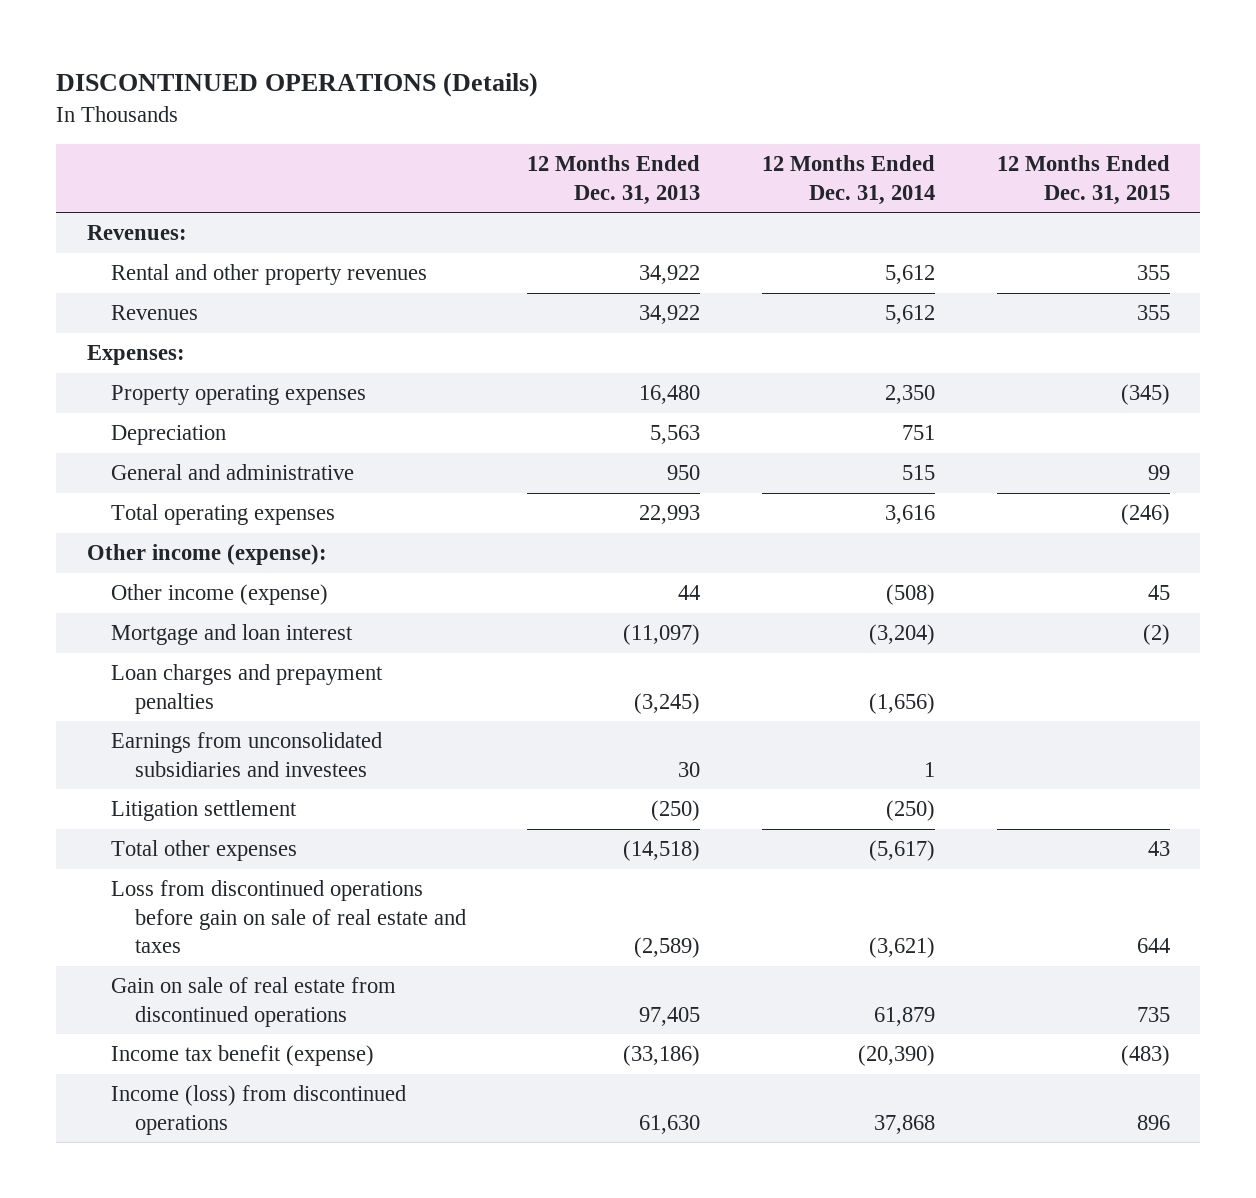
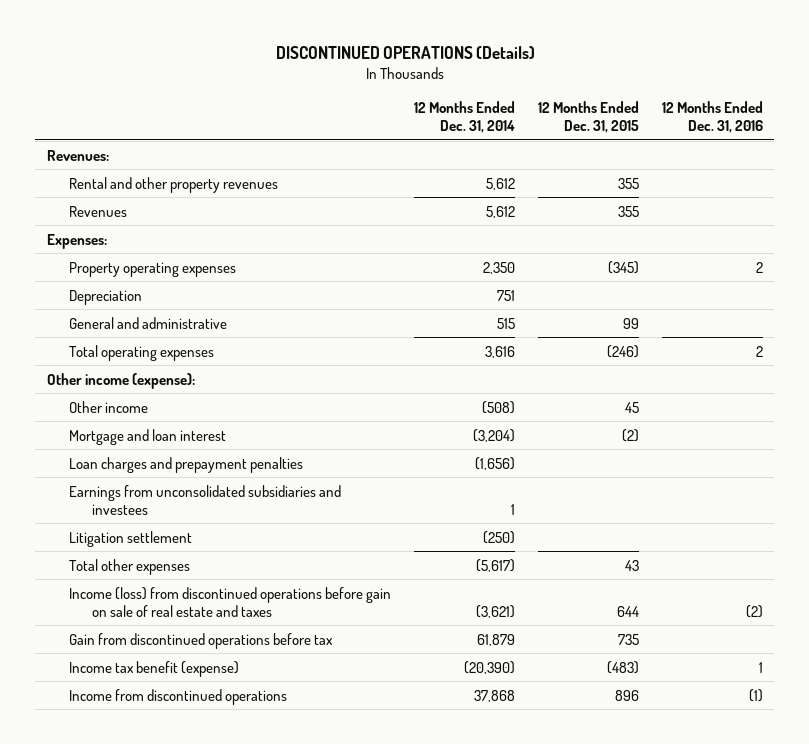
- | 12 Months Ended Dec. 31, 2013 | 12 Months Ended Dec. 31, 2014 | 12 Months Ended Dec. 31, 2015
+ | 12 Months Ended Dec. 31, 2014 | 12 Months Ended Dec. 31, 2015 | 12 Months Ended Dec. 31, 2016
- Other income (expense) | 44 | (508) | 45
+ Other income | (508) | 45 |
- Loss from discontinued operations before gain on sale of real estate and taxes | (2,589) | (3,621) | 644
- Gain on sale of real estate from discontinued operations | 97,405 | 61,879 | 735
+ Income (loss) from discontinued operations before gain on sale of real estate and taxes | (3,621) | 644 | (2)
+ Gain from discontinued operations before tax | 61,879 | 735 |
- Income (loss) from discontinued operations | 61,630 | 37,868 | 896
+ Income from discontinued operations | 37,868 | 896 | (1)

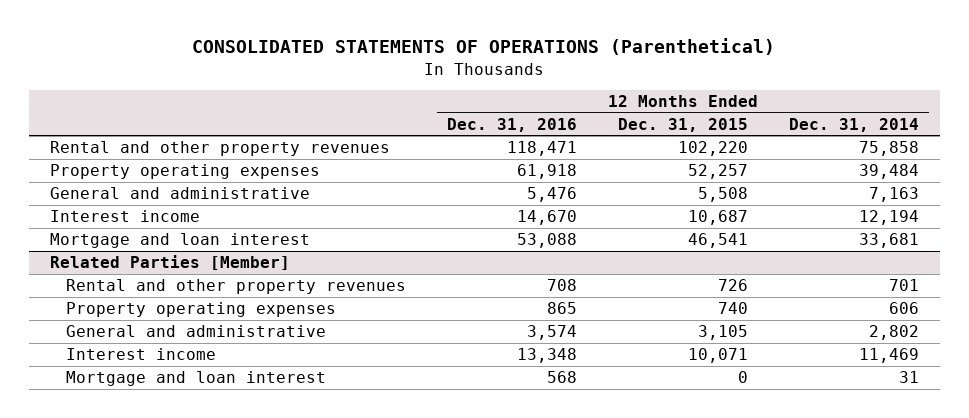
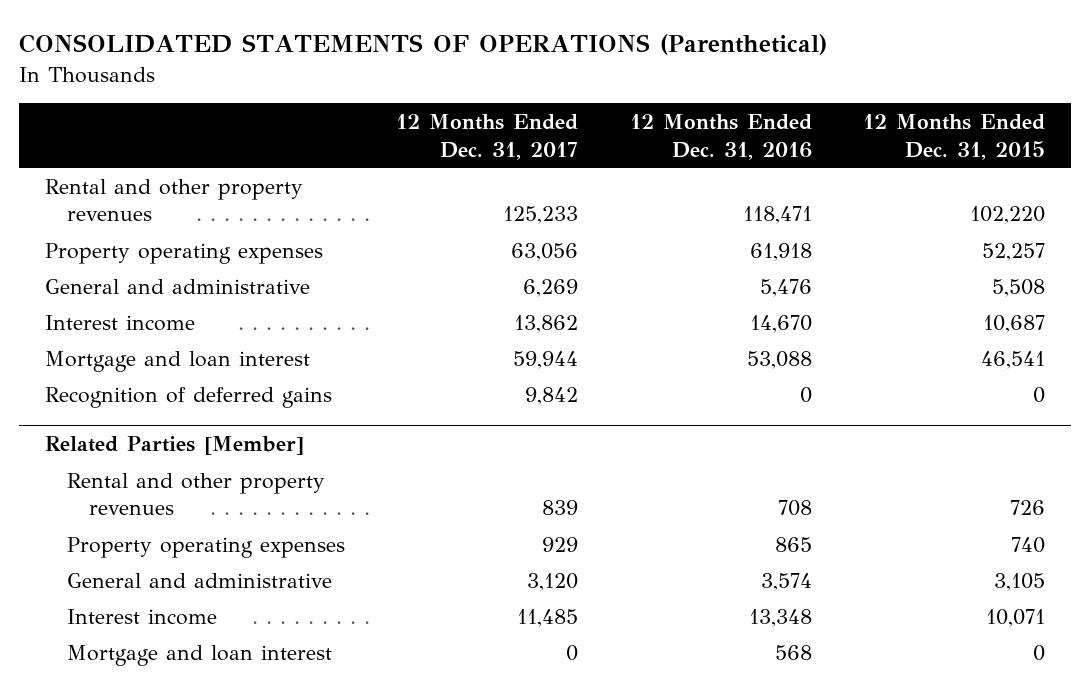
- | 12 Months Ended Dec. 31, 2016 | 12 Months Ended Dec. 31, 2015 | 12 Months Ended Dec. 31, 2014
+ | 12 Months Ended Dec. 31, 2017 | 12 Months Ended Dec. 31, 2016 | 12 Months Ended Dec. 31, 2015
+ Recognition of deferred gains | 9,842 | 0 | 0

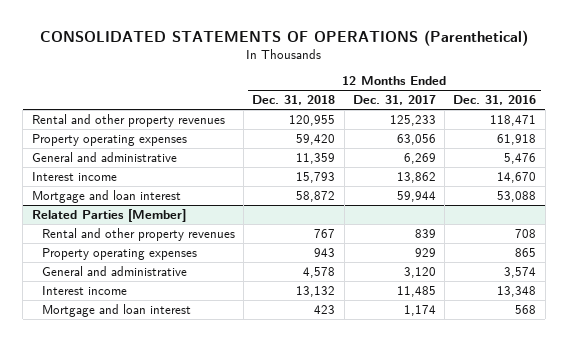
- | 12 Months Ended Dec. 31, 2017 | 12 Months Ended Dec. 31, 2016 | 12 Months Ended Dec. 31, 2015
+ | 12 Months Ended Dec. 31, 2018 | 12 Months Ended Dec. 31, 2017 | 12 Months Ended Dec. 31, 2016
- Recognition of deferred gains | 9,842 | 0 | 0
@ Related Parties [Member]
- Mortgage and loan interest | 0 | 568 | 0
+ Mortgage and loan interest | 423 | 1,174 | 568

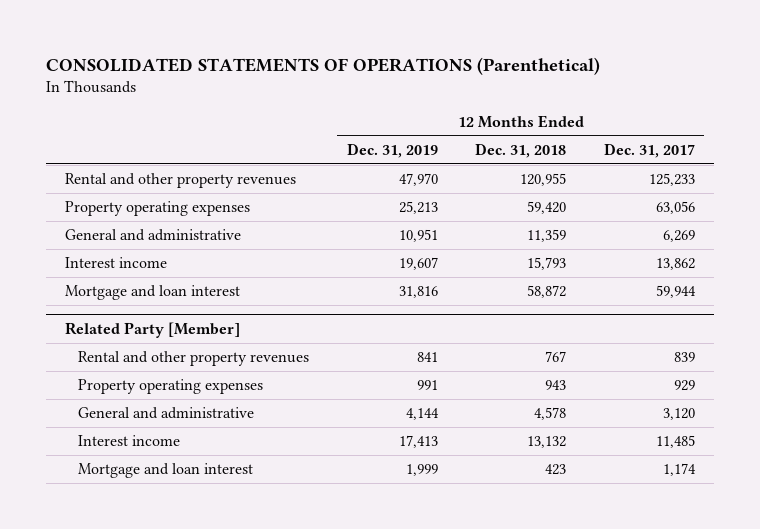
- | 12 Months Ended Dec. 31, 2018 | 12 Months Ended Dec. 31, 2017 | 12 Months Ended Dec. 31, 2016
+ | 12 Months Ended Dec. 31, 2019 | 12 Months Ended Dec. 31, 2018 | 12 Months Ended Dec. 31, 2017
- Related Parties [Member]
+ Related Party [Member]

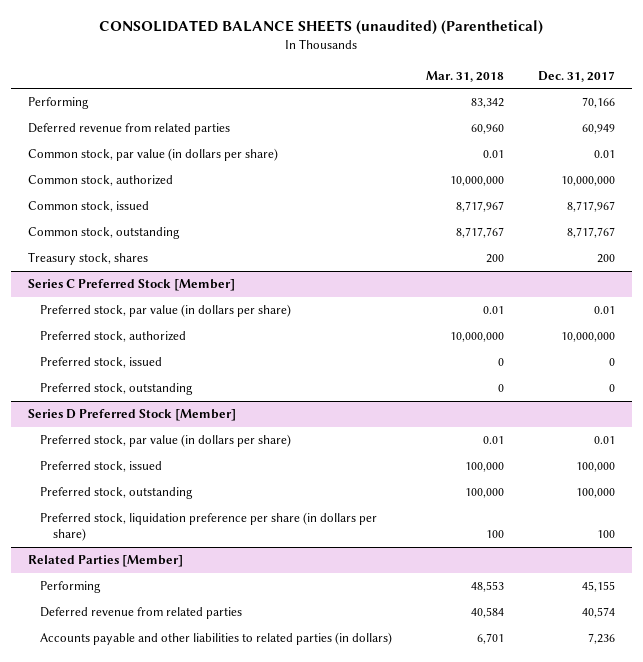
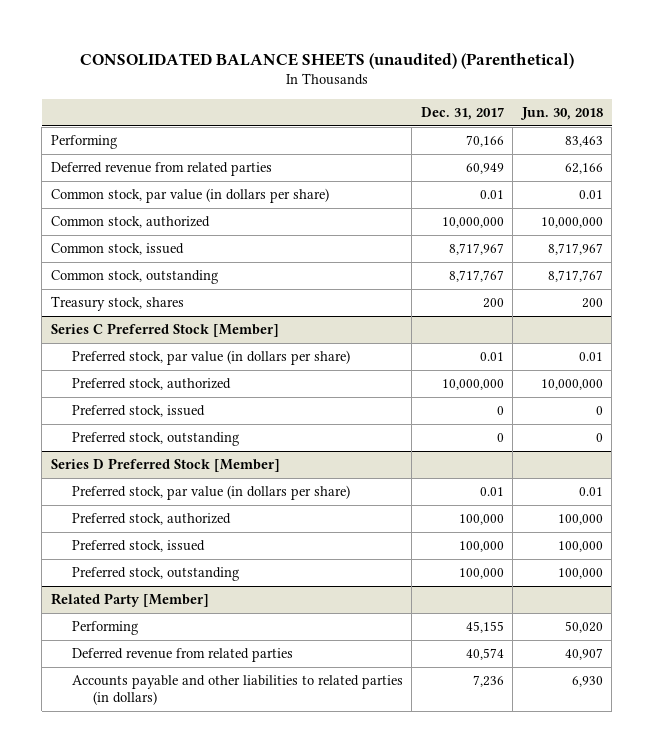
- | Mar. 31, 2018 | Dec. 31, 2017
+ | Dec. 31, 2017 | Jun. 30, 2018
@ Series D Preferred Stock [Member]
+ Preferred stock, authorized | 100,000 | 100,000
- Preferred stock, liquidation preference per share (in dollars per share) | 100 | 100
- Related Parties [Member]
+ Related Party [Member]

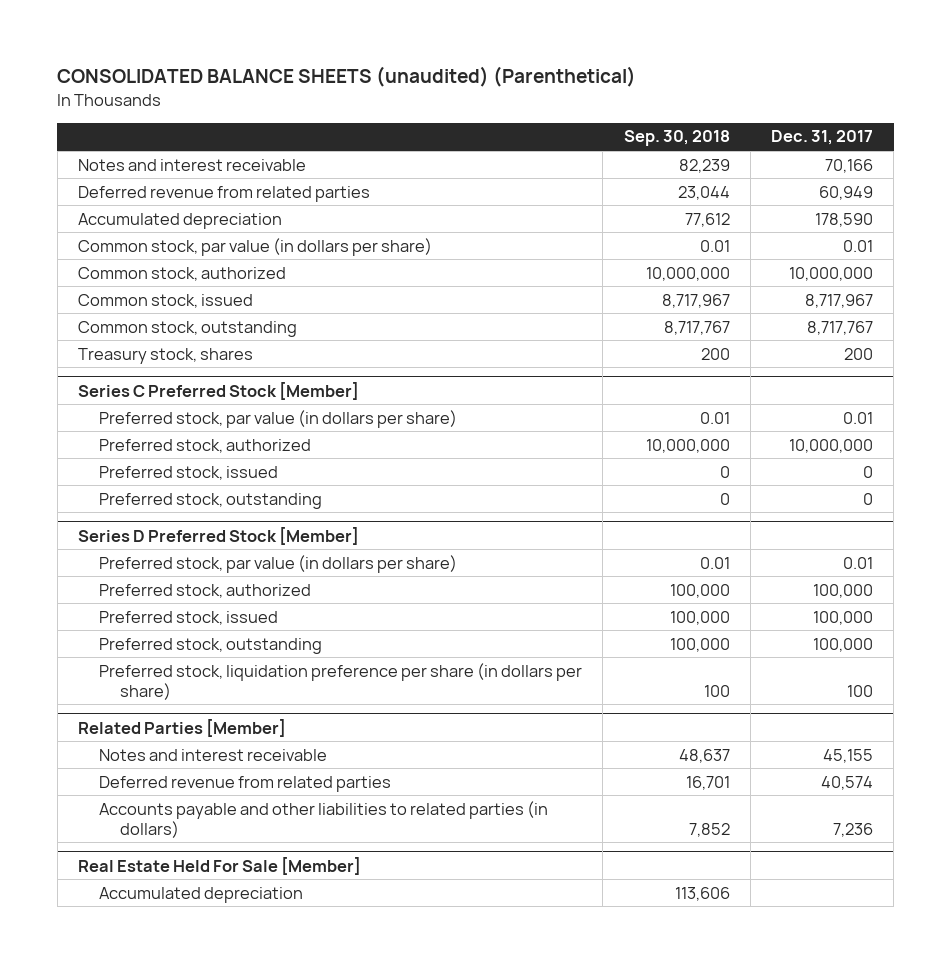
- | Dec. 31, 2017 | Jun. 30, 2018
+ | Sep. 30, 2018 | Dec. 31, 2017
- Performing | 70,166 | 83,463
+ Notes and interest receivable | 82,239 | 70,166
+ Accumulated depreciation | 77,612 | 178,590
- Related Party [Member]
- Performing | 45,155 | 50,020
@ Series D Preferred Stock [Member]
+ Preferred stock, liquidation preference per share (in dollars per share) | 100 | 100
+ Related Parties [Member]
+ Notes and interest receivable | 48,637 | 45,155
+ Real Estate Held For Sale [Member]
+ Accumulated depreciation | 113,606 |

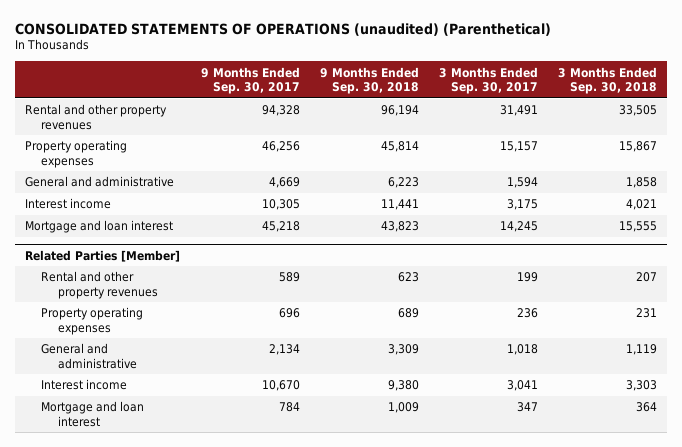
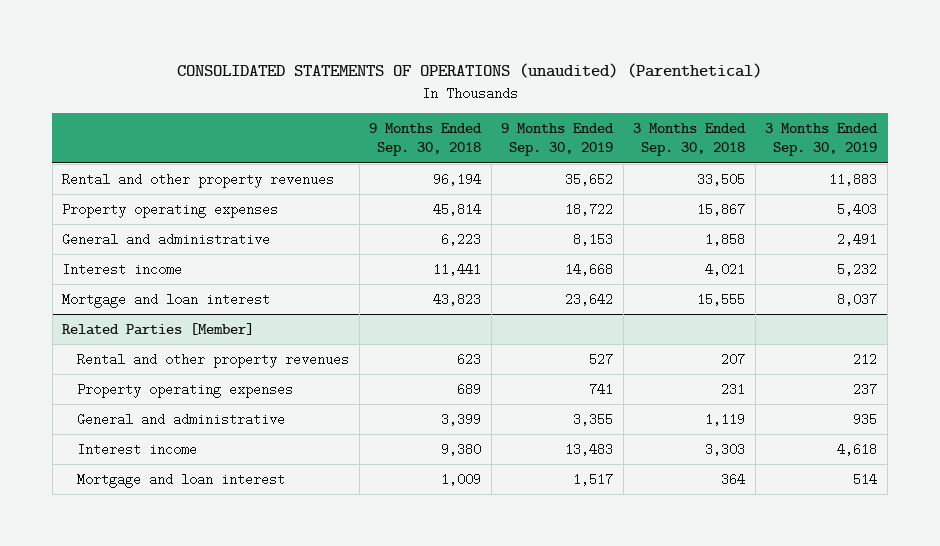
- | 9 Months Ended Sep. 30, 2017 | 9 Months Ended Sep. 30, 2018 | 3 Months Ended Sep. 30, 2017 | 3 Months Ended Sep. 30, 2018
+ | 9 Months Ended Sep. 30, 2018 | 9 Months Ended Sep. 30, 2019 | 3 Months Ended Sep. 30, 2018 | 3 Months Ended Sep. 30, 2019
@ Related Parties [Member]
- General and administrative | 2,134 | 3,309 | 1,018 | 1,119
+ General and administrative | 3,399 | 3,355 | 1,119 | 935

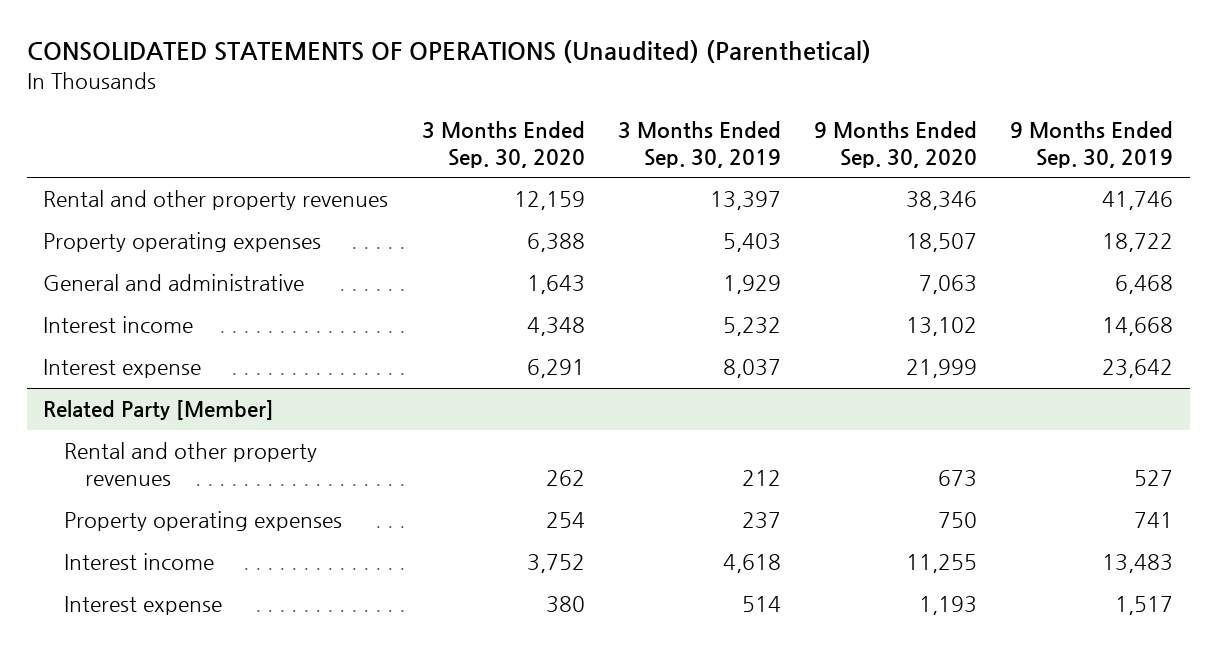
- CONSOLIDATED STATEMENTS OF OPERATIONS (unaudited) (Parenthetical)
+ CONSOLIDATED STATEMENTS OF OPERATIONS (Unaudited) (Parenthetical)
- | 9 Months Ended Sep. 30, 2018 | 9 Months Ended Sep. 30, 2019 | 3 Months Ended Sep. 30, 2018 | 3 Months Ended Sep. 30, 2019
+ | 3 Months Ended Sep. 30, 2020 | 3 Months Ended Sep. 30, 2019 | 9 Months Ended Sep. 30, 2020 | 9 Months Ended Sep. 30, 2019
- Rental and other property revenues | 96,194 | 35,652 | 33,505 | 11,883
+ Rental and other property revenues | 12,159 | 13,397 | 38,346 | 41,746
- General and administrative | 6,223 | 8,153 | 1,858 | 2,491
+ General and administrative | 1,643 | 1,929 | 7,063 | 6,468
- Mortgage and loan interest | 43,823 | 23,642 | 15,555 | 8,037
- Related Parties [Member]
+ Interest expense | 6,291 | 8,037 | 21,999 | 23,642
+ Related Party [Member]
- General and administrative | 3,399 | 3,355 | 1,119 | 935
- Mortgage and loan interest | 1,009 | 1,517 | 364 | 514
+ Interest expense | 380 | 514 | 1,193 | 1,517

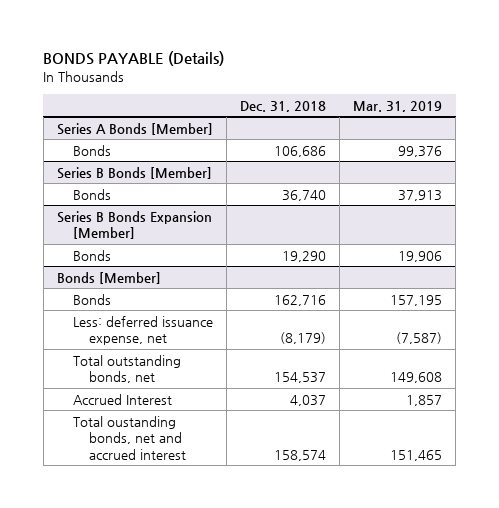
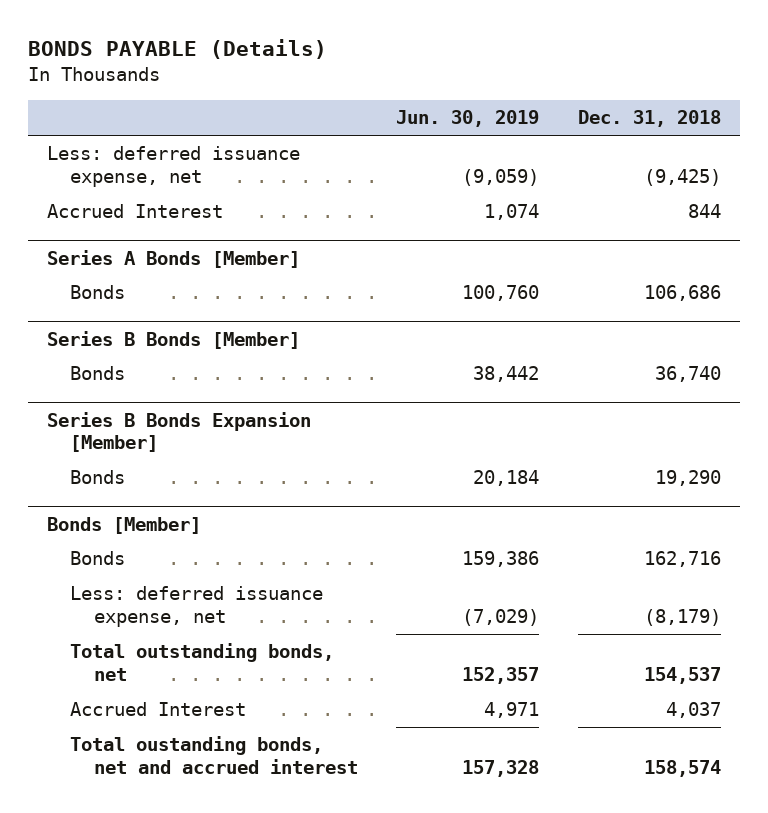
- | Dec. 31, 2018 | Mar. 31, 2019
+ | Jun. 30, 2019 | Dec. 31, 2018
+ Less: deferred issuance expense, net | (9,059) | (9,425)
+ Accrued Interest | 1,074 | 844

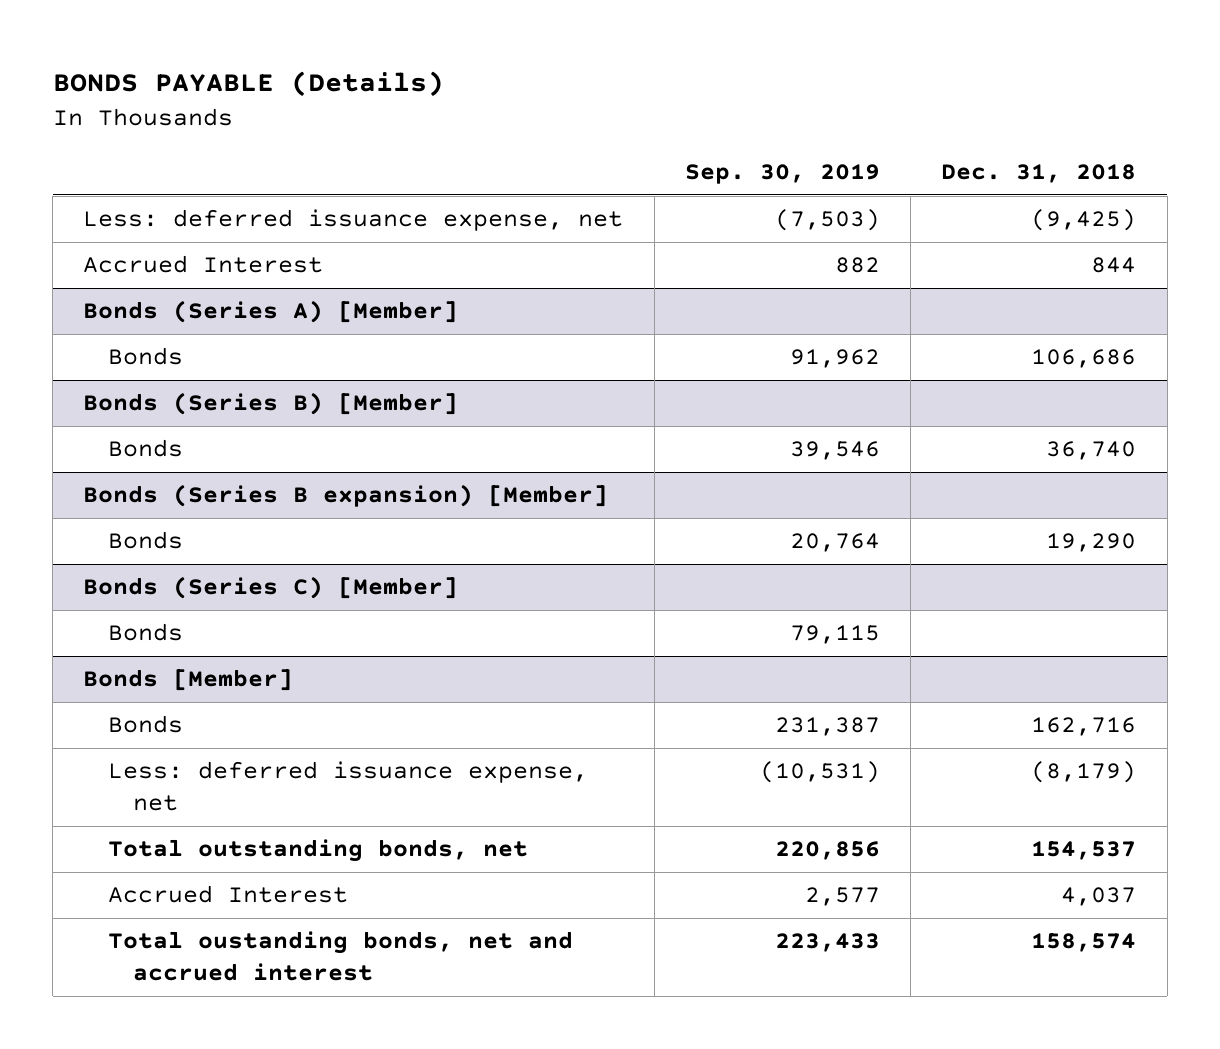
- | Jun. 30, 2019 | Dec. 31, 2018
+ | Sep. 30, 2019 | Dec. 31, 2018
- Series A Bonds [Member]
+ Bonds (Series A) [Member]
- Series B Bonds [Member]
+ Bonds (Series B) [Member]
- Series B Bonds Expansion [Member]
+ Bonds (Series B expansion) [Member]
+ Bonds (Series C) [Member]
+ Bonds | 79,115 |

